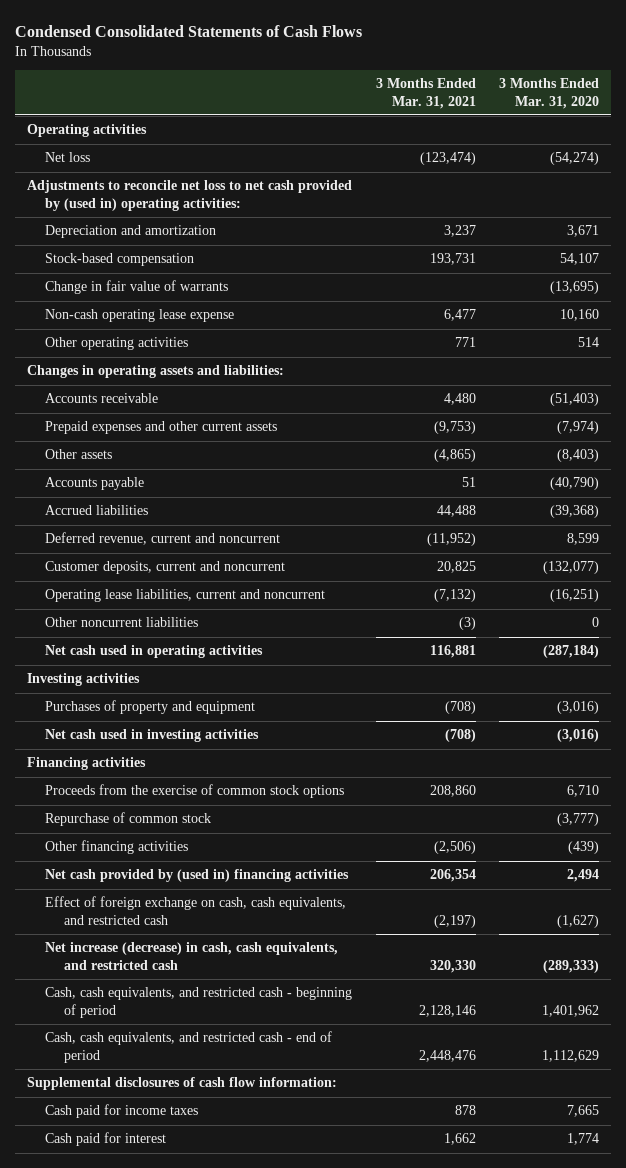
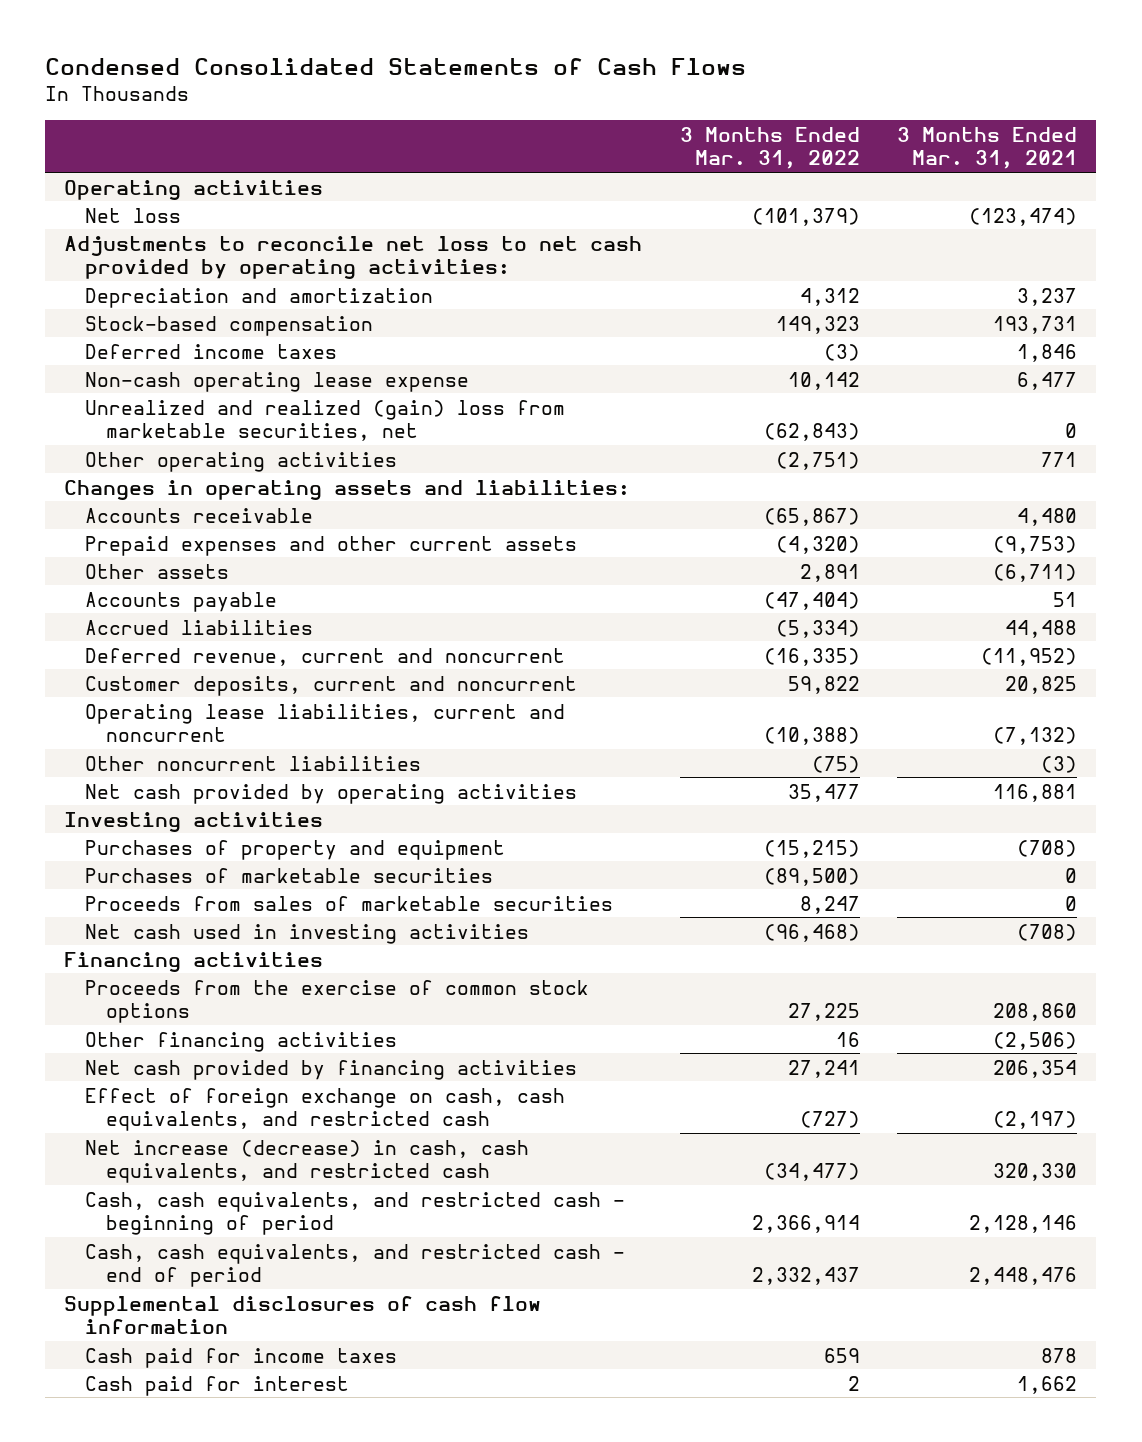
- | 3 Months Ended Mar. 31, 2021 | 3 Months Ended Mar. 31, 2020
+ | 3 Months Ended Mar. 31, 2022 | 3 Months Ended Mar. 31, 2021
- Adjustments to reconcile net loss to net cash provided by (used in) operating activities:
+ Adjustments to reconcile net loss to net cash provided by operating activities:
- Change in fair value of warrants | | (13,695)
+ Deferred income taxes | (3) | 1,846
+ Unrealized and realized (gain) loss from marketable securities, net | (62,843) | 0
- Other assets | (4,865) | (8,403)
+ Other assets | 2,891 | (6,711)
- Net cash used in operating activities | 116,881 | (287,184)
+ Net cash provided by operating activities | 35,477 | 116,881
+ Purchases of marketable securities | (89,500) | 0
+ Proceeds from sales of marketable securities | 8,247 | 0
- Repurchase of common stock | | (3,777)
- Net cash provided by (used in) financing activities | 206,354 | 2,494
+ Net cash provided by financing activities | 27,241 | 206,354
- Supplemental disclosures of cash flow information:
+ Supplemental disclosures of cash flow information

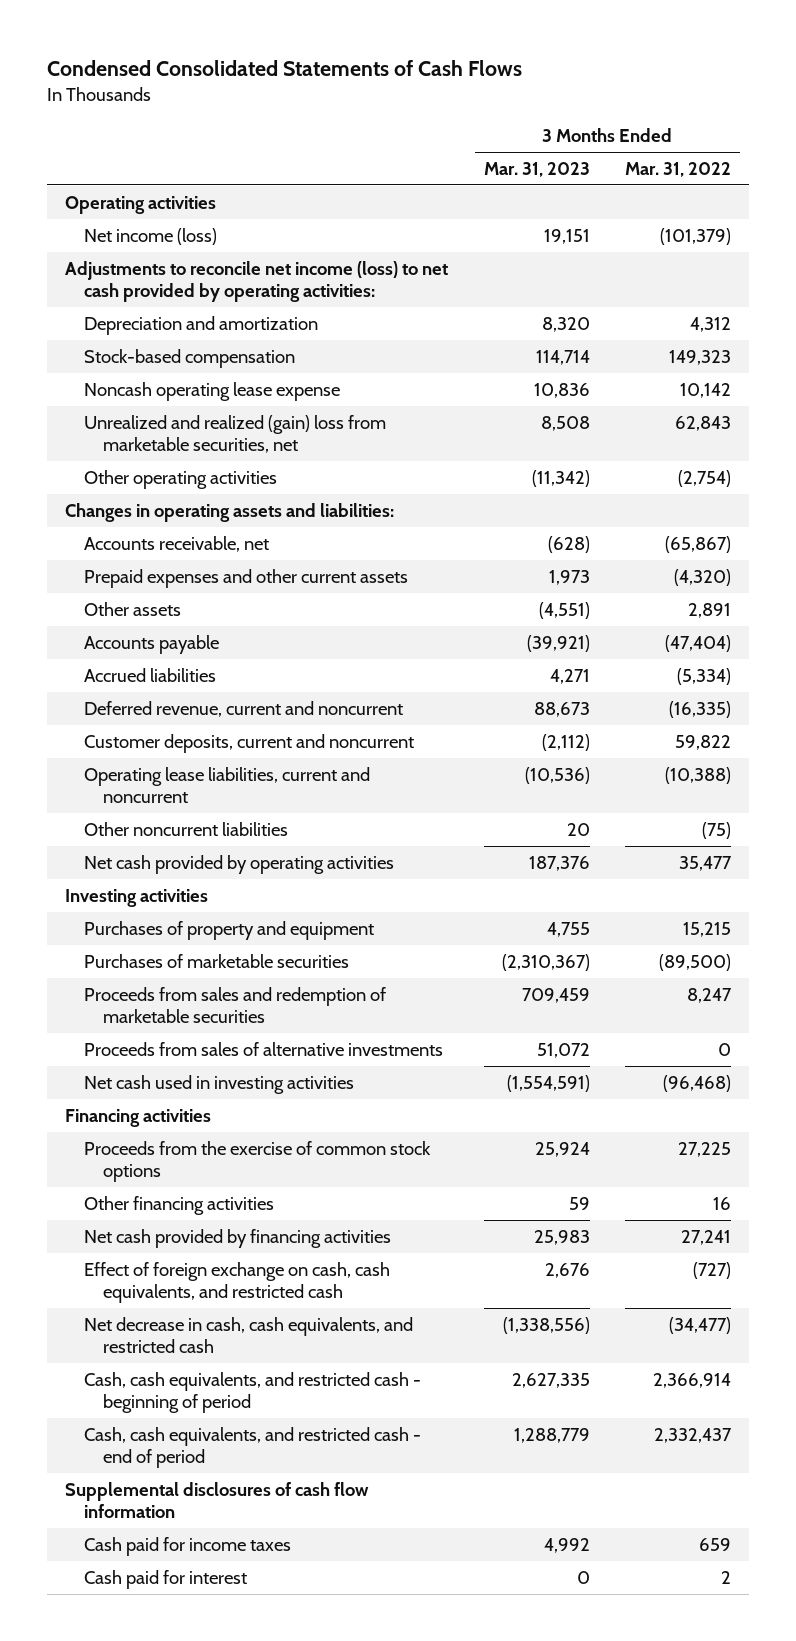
- | 3 Months Ended Mar. 31, 2022 | 3 Months Ended Mar. 31, 2021
+ | 3 Months Ended Mar. 31, 2023 | 3 Months Ended Mar. 31, 2022
- Net loss | (101,379) | (123,474)
- Adjustments to reconcile net loss to net cash provided by operating activities:
+ Net income (loss) | 19,151 | (101,379)
+ Adjustments to reconcile net income (loss) to net cash provided by operating activities:
- Deferred income taxes | (3) | 1,846
- Non-cash operating lease expense | 10,142 | 6,477
- Unrealized and realized (gain) loss from marketable securities, net | (62,843) | 0
- Other operating activities | (2,751) | 771
+ Noncash operating lease expense | 10,836 | 10,142
+ Unrealized and realized (gain) loss from marketable securities, net | 8,508 | 62,843
+ Other operating activities | (11,342) | (2,754)
- Accounts receivable | (65,867) | 4,480
+ Accounts receivable, net | (628) | (65,867)
- Purchases of property and equipment | (15,215) | (708)
+ Purchases of property and equipment | 4,755 | 15,215
- Proceeds from sales of marketable securities | 8,247 | 0
+ Proceeds from sales and redemption of marketable securities | 709,459 | 8,247
+ Proceeds from sales of alternative investments | 51,072 | 0
- Net increase (decrease) in cash, cash equivalents, and restricted cash | (34,477) | 320,330
+ Net decrease in cash, cash equivalents, and restricted cash | (1,338,556) | (34,477)

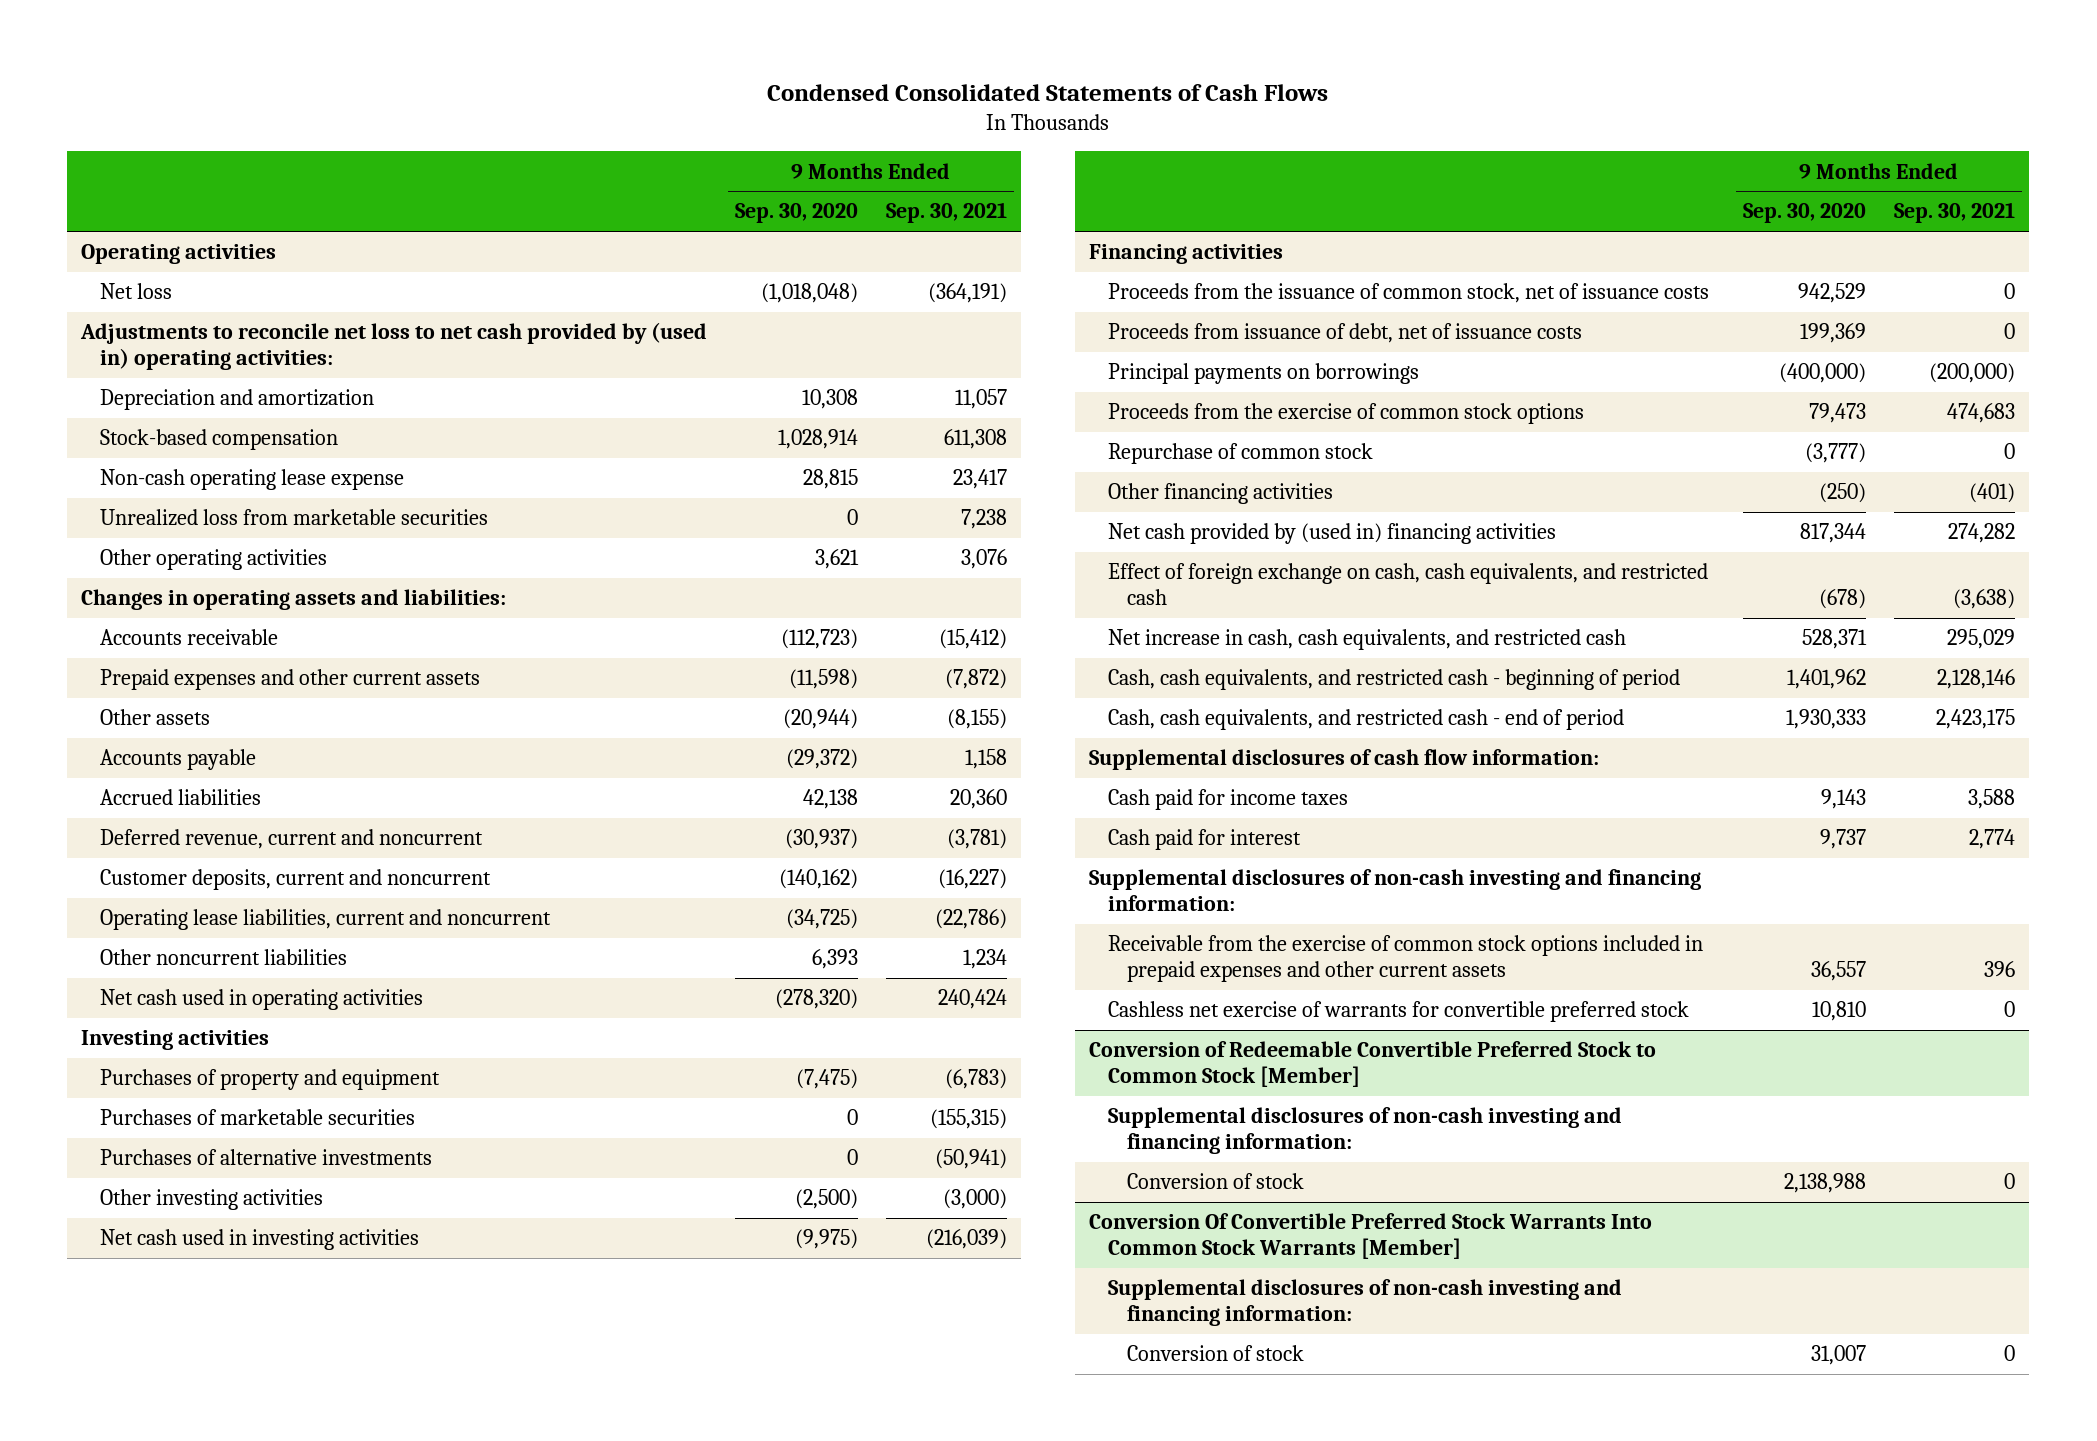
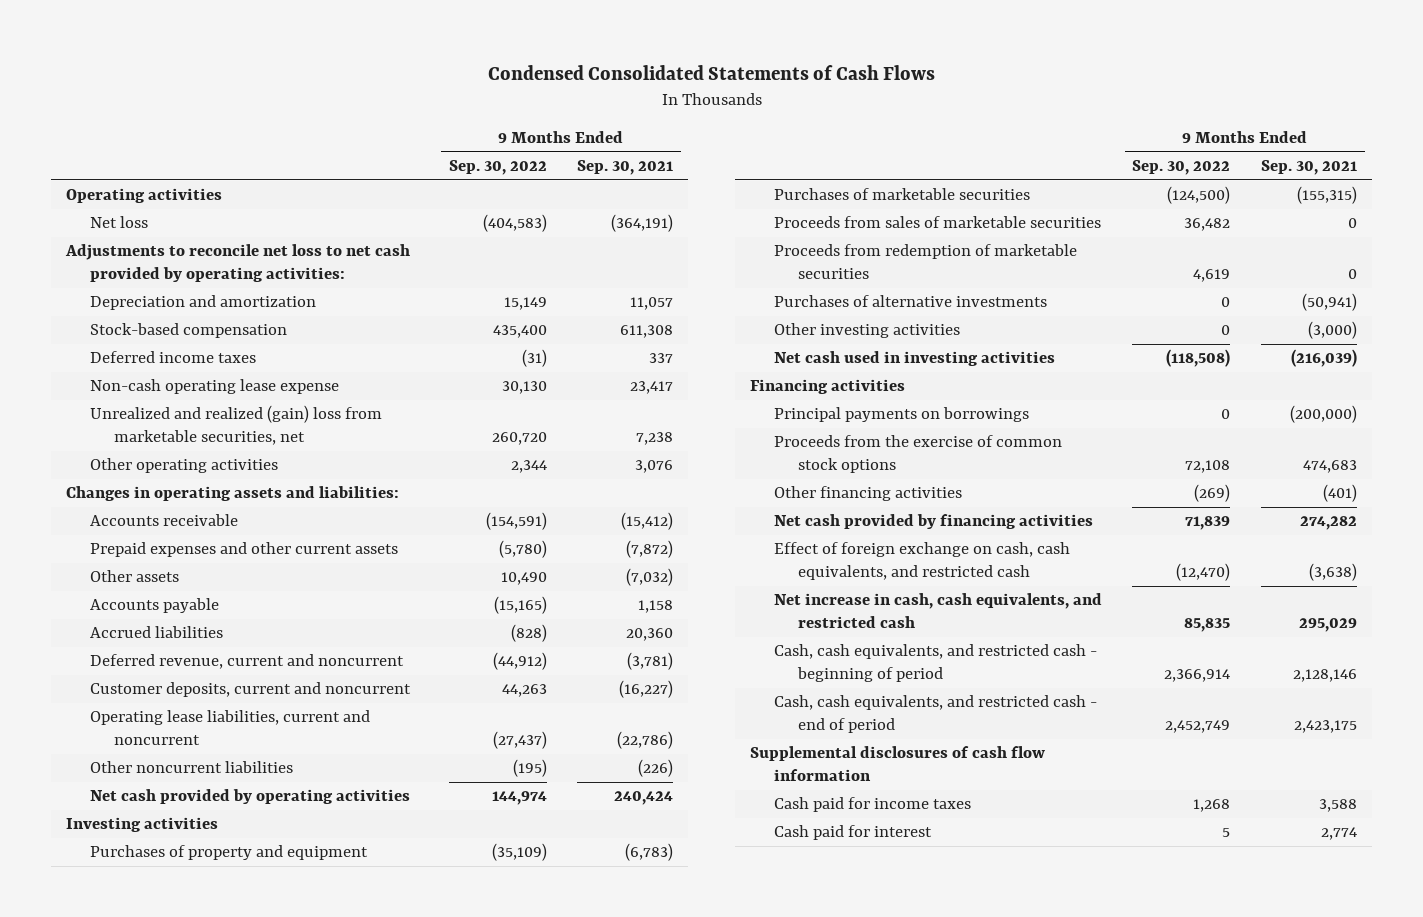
- | 9 Months Ended Sep. 30, 2020 | 9 Months Ended Sep. 30, 2021
+ | 9 Months Ended Sep. 30, 2022 | 9 Months Ended Sep. 30, 2021
- Adjustments to reconcile net loss to net cash provided by (used in) operating activities:
+ Adjustments to reconcile net loss to net cash provided by operating activities:
+ Deferred income taxes | (31) | 337
- Unrealized loss from marketable securities | 0 | 7,238
+ Unrealized and realized (gain) loss from marketable securities, net | 260,720 | 7,238
- Other assets | (20,944) | (8,155)
+ Other assets | 10,490 | (7,032)
- Other noncurrent liabilities | 6,393 | 1,234
- Net cash used in operating activities | (278,320) | 240,424
+ Other noncurrent liabilities | (195) | (226)
+ Net cash provided by operating activities | 144,974 | 240,424
+ Proceeds from sales of marketable securities | 36,482 | 0
+ Proceeds from redemption of marketable securities | 4,619 | 0
- Proceeds from the issuance of common stock, net of issuance costs | 942,529 | 0
- Proceeds from issuance of debt, net of issuance costs | 199,369 | 0
- Repurchase of common stock | (3,777) | 0
- Net cash provided by (used in) financing activities | 817,344 | 274,282
+ Net cash provided by financing activities | 71,839 | 274,282
- Supplemental disclosures of cash flow information:
+ Supplemental disclosures of cash flow information
- Supplemental disclosures of non-cash investing and financing information:
- Receivable from the exercise of common stock options included in prepaid expenses and other current assets | 36,557 | 396
- Cashless net exercise of warrants for convertible preferred stock | 10,810 | 0
- Conversion of Redeemable Convertible Preferred Stock to Common Stock [Member]
- Supplemental disclosures of non-cash investing and financing information:
- Conversion of stock | 2,138,988 | 0
- Conversion Of Convertible Preferred Stock Warrants Into Common Stock Warrants [Member]
- Supplemental disclosures of non-cash investing and financing information:
- Conversion of stock | 31,007 | 0

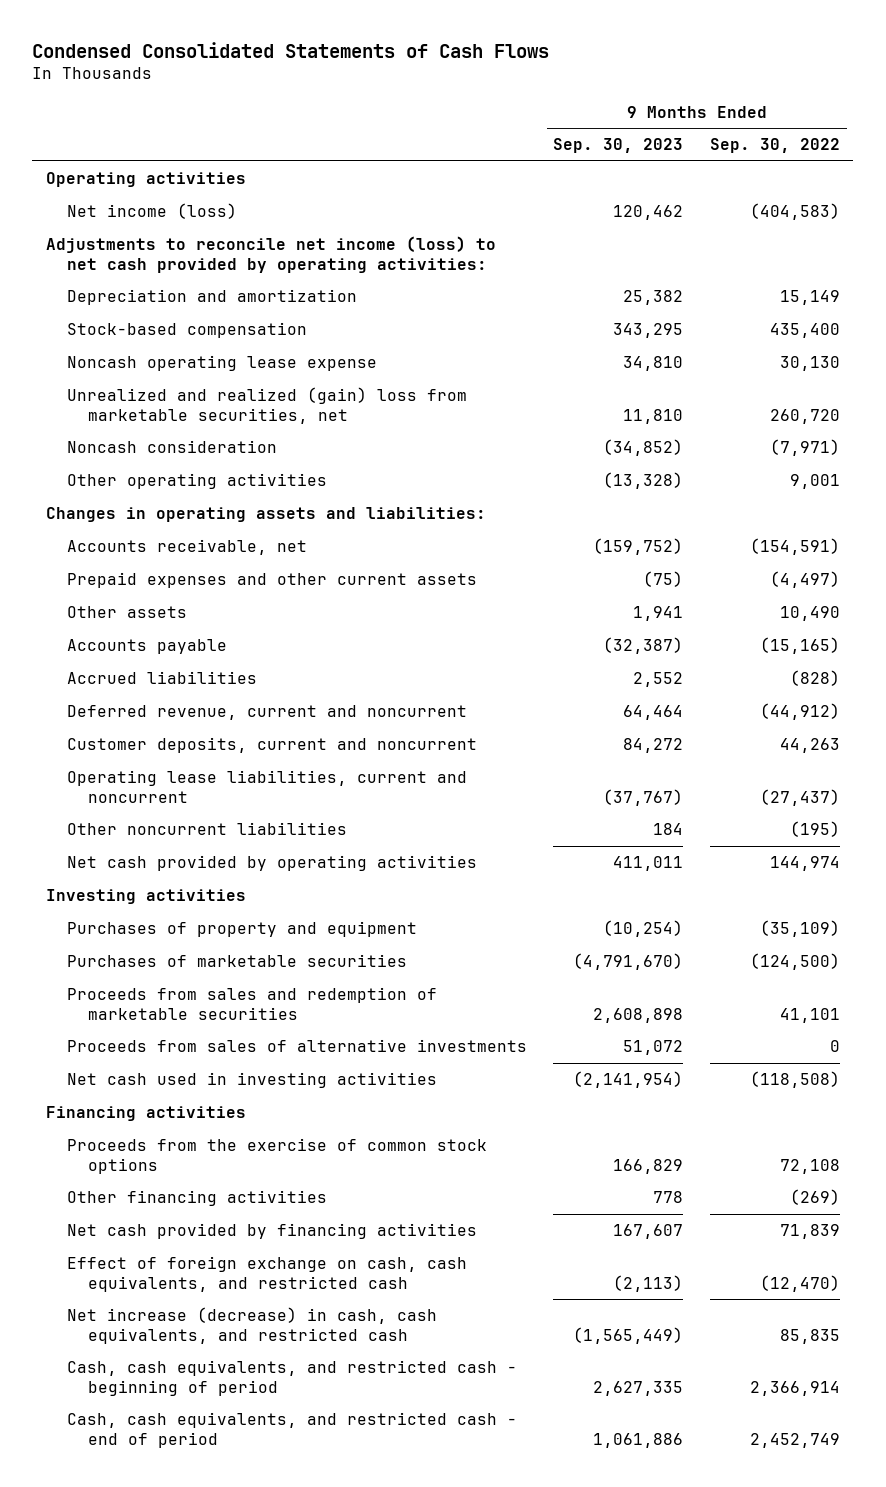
- | 9 Months Ended Sep. 30, 2022 | 9 Months Ended Sep. 30, 2021
+ | 9 Months Ended Sep. 30, 2023 | 9 Months Ended Sep. 30, 2022
- Net loss | (404,583) | (364,191)
- Adjustments to reconcile net loss to net cash provided by operating activities:
+ Net income (loss) | 120,462 | (404,583)
+ Adjustments to reconcile net income (loss) to net cash provided by operating activities:
- Deferred income taxes | (31) | 337
- Non-cash operating lease expense | 30,130 | 23,417
+ Noncash operating lease expense | 34,810 | 30,130
- Other operating activities | 2,344 | 3,076
+ Noncash consideration | (34,852) | (7,971)
+ Other operating activities | (13,328) | 9,001
- Accounts receivable | (154,591) | (15,412)
- Prepaid expenses and other current assets | (5,780) | (7,872)
+ Accounts receivable, net | (159,752) | (154,591)
+ Prepaid expenses and other current assets | (75) | (4,497)
- Proceeds from sales of marketable securities | 36,482 | 0
- Proceeds from redemption of marketable securities | 4,619 | 0
- Purchases of alternative investments | 0 | (50,941)
- Other investing activities | 0 | (3,000)
+ Proceeds from sales and redemption of marketable securities | 2,608,898 | 41,101
+ Proceeds from sales of alternative investments | 51,072 | 0
- Principal payments on borrowings | 0 | (200,000)
- Net increase in cash, cash equivalents, and restricted cash | 85,835 | 295,029
+ Net increase (decrease) in cash, cash equivalents, and restricted cash | (1,565,449) | 85,835
- Supplemental disclosures of cash flow information
- Cash paid for income taxes | 1,268 | 3,588
- Cash paid for interest | 5 | 2,774

